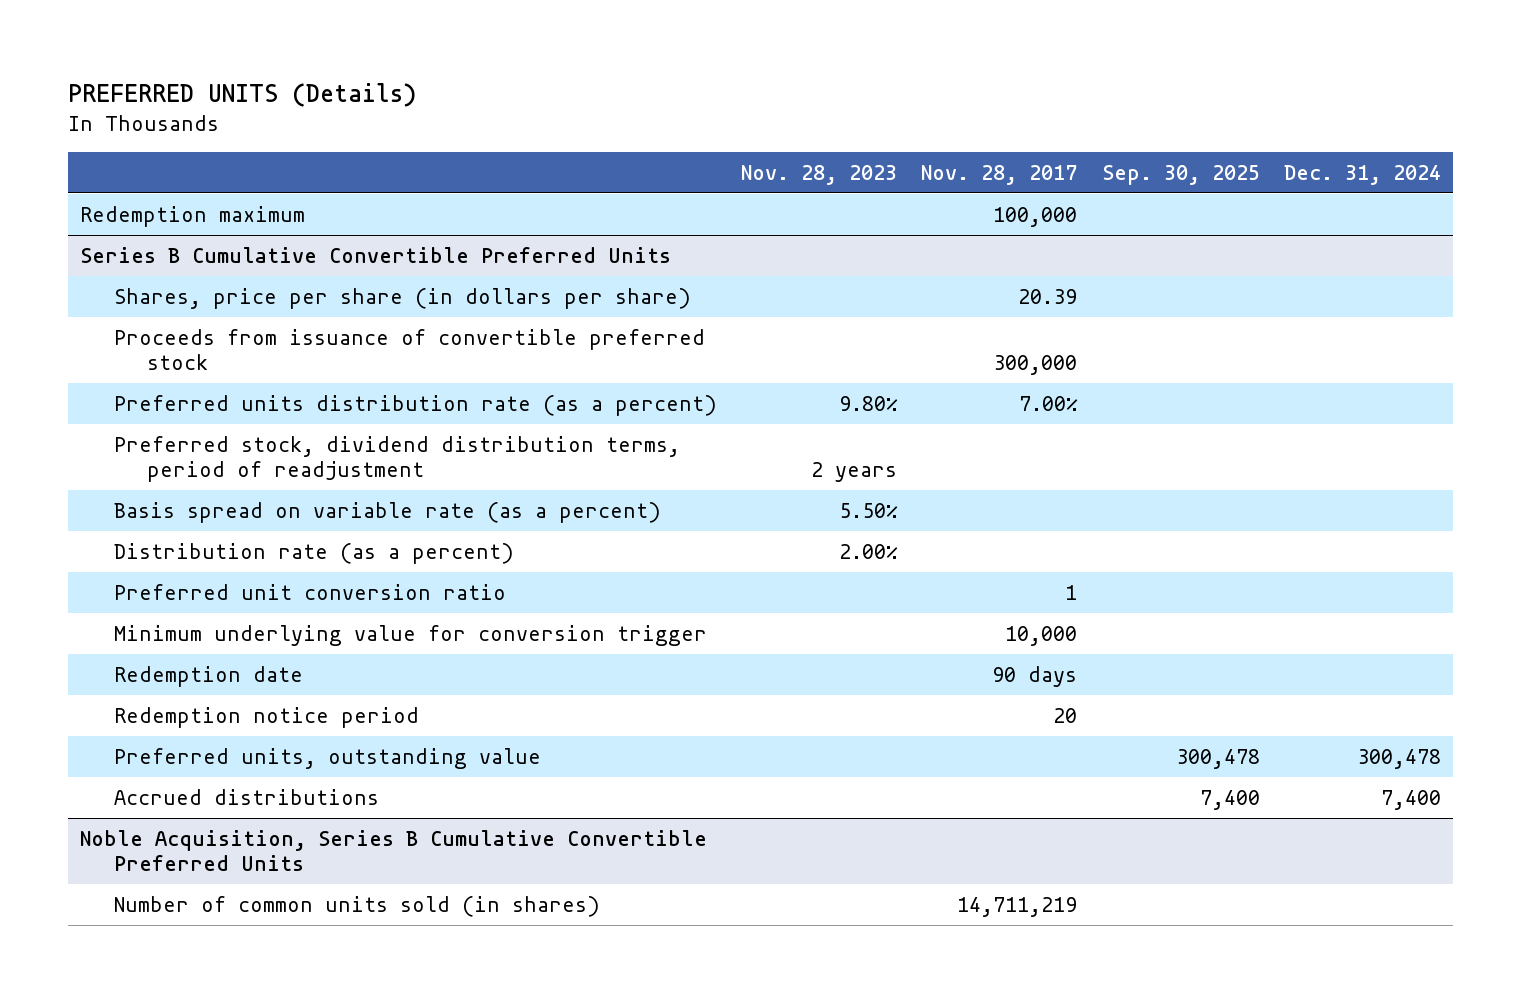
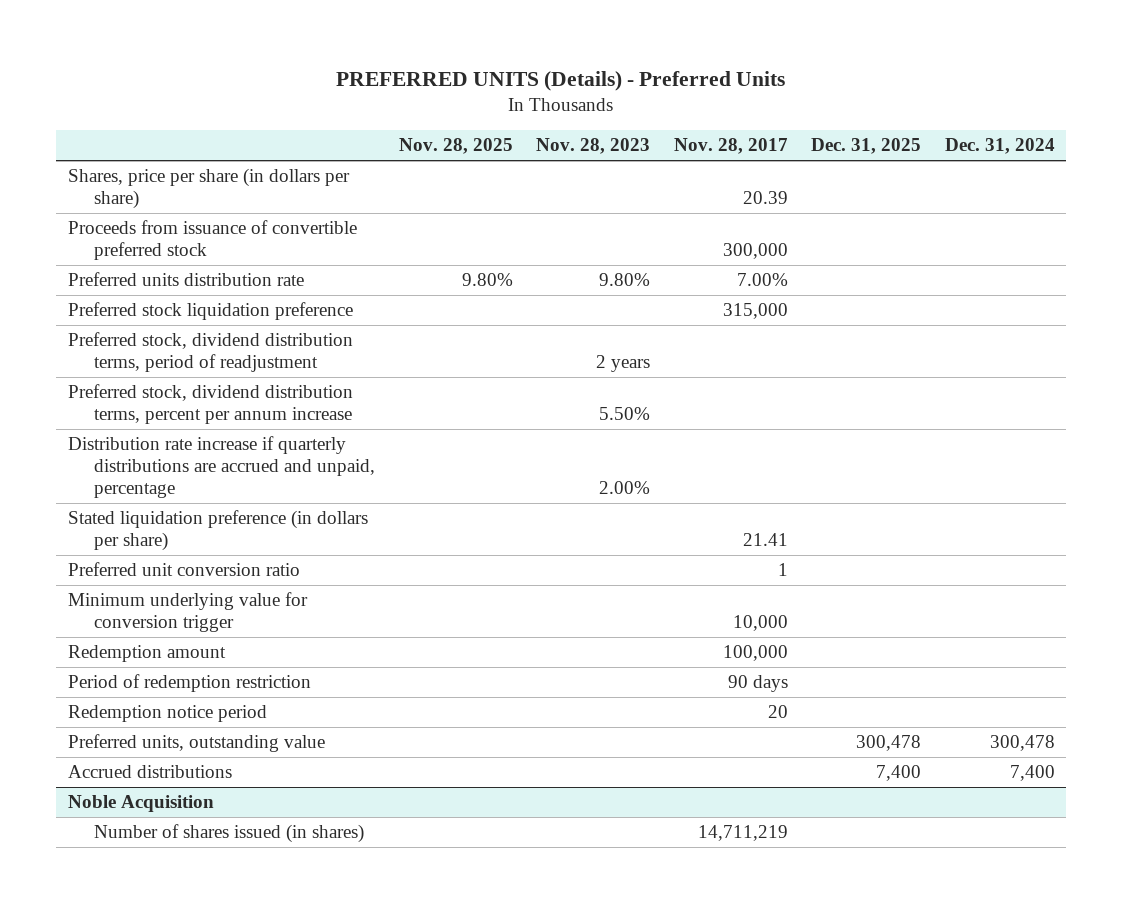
- PREFERRED UNITS (Details)
+ PREFERRED UNITS (Details) - Preferred Units
- | Nov. 28, 2023 | Nov. 28, 2017 | Sep. 30, 2025 | Dec. 31, 2024
+ | Nov. 28, 2025 | Nov. 28, 2023 | Nov. 28, 2017 | Dec. 31, 2025 | Dec. 31, 2024
- Redemption maximum | | 100,000 | |
- Series B Cumulative Convertible Preferred Units
- Preferred units distribution rate (as a percent) | 9.80% | 7.00% | |
+ Preferred units distribution rate | 9.80% | 9.80% | 7.00% | |
+ Preferred stock liquidation preference | | | 315,000 | |
- Basis spread on variable rate (as a percent) | 5.50% | | |
- Distribution rate (as a percent) | 2.00% | | |
+ Preferred stock, dividend distribution terms, percent per annum increase | | 5.50% | | |
+ Distribution rate increase if quarterly distributions are accrued and unpaid, percentage | | 2.00% | | |
+ Stated liquidation preference (in dollars per share) | | | 21.41 | |
- Redemption date | | 90 days | |
+ Redemption amount | | | 100,000 | |
+ Period of redemption restriction | | | 90 days | |
- Noble Acquisition, Series B Cumulative Convertible Preferred Units
- Number of common units sold (in shares) | | 14,711,219 | |
+ Noble Acquisition
+ Number of shares issued (in shares) | | | 14,711,219 | |

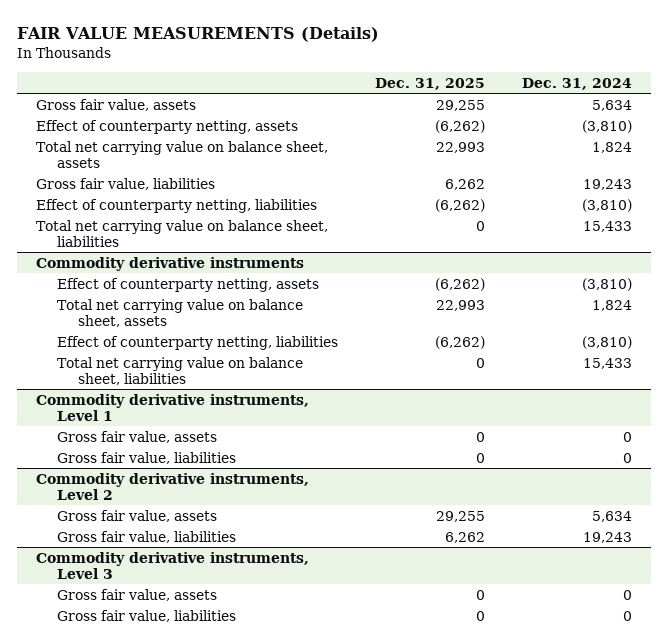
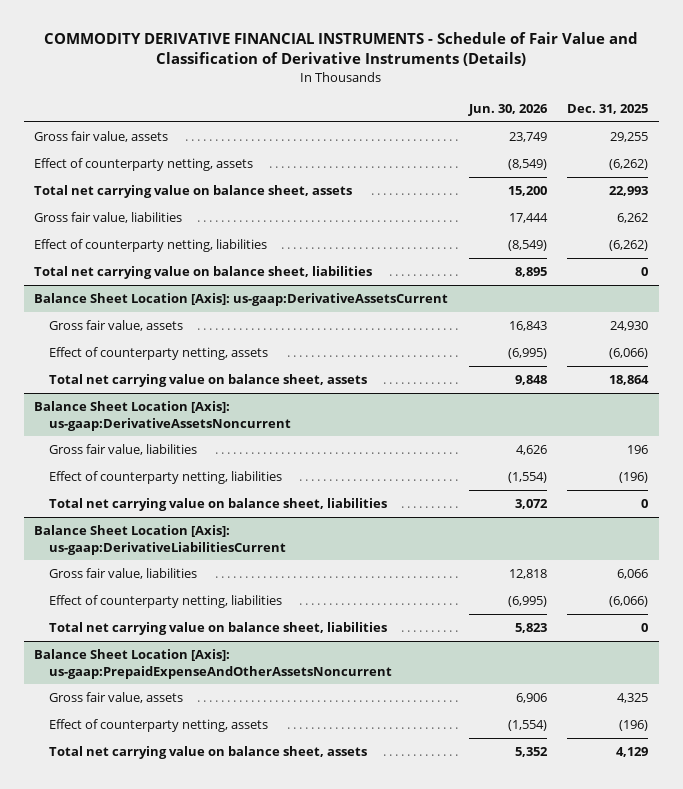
- FAIR VALUE MEASUREMENTS (Details)
+ COMMODITY DERIVATIVE FINANCIAL INSTRUMENTS - Schedule of Fair Value and Classification of Derivative Instruments (Details)
- | Dec. 31, 2025 | Dec. 31, 2024
+ | Jun. 30, 2026 | Dec. 31, 2025
- Commodity derivative instruments
- Effect of counterparty netting, assets | (6,262) | (3,810)
- Total net carrying value on balance sheet, assets | 22,993 | 1,824
- Effect of counterparty netting, liabilities | (6,262) | (3,810)
+ Balance Sheet Location [Axis]: us-gaap:DerivativeAssetsCurrent
+ Gross fair value, assets | 16,843 | 24,930
+ Effect of counterparty netting, assets | (6,995) | (6,066)
+ Total net carrying value on balance sheet, assets | 9,848 | 18,864
+ Balance Sheet Location [Axis]: us-gaap:DerivativeAssetsNoncurrent
+ Gross fair value, liabilities | 4,626 | 196
+ Effect of counterparty netting, liabilities | (1,554) | (196)
- Commodity derivative instruments, Level 1
- Gross fair value, assets | 0 | 0
- Gross fair value, liabilities | 0 | 0
- Commodity derivative instruments, Level 2
- Gross fair value, assets | 29,255 | 5,634
- Gross fair value, liabilities | 6,262 | 19,243
- Commodity derivative instruments, Level 3
- Gross fair value, assets | 0 | 0
- Gross fair value, liabilities | 0 | 0
+ Balance Sheet Location [Axis]: us-gaap:DerivativeLiabilitiesCurrent
+ Gross fair value, liabilities | 12,818 | 6,066
+ Effect of counterparty netting, liabilities | (6,995) | (6,066)
+ Total net carrying value on balance sheet, liabilities | 5,823 | 0
+ Balance Sheet Location [Axis]: us-gaap:PrepaidExpenseAndOtherAssetsNoncurrent
+ Gross fair value, assets | 6,906 | 4,325
+ Effect of counterparty netting, assets | (1,554) | (196)
+ Total net carrying value on balance sheet, assets | 5,352 | 4,129

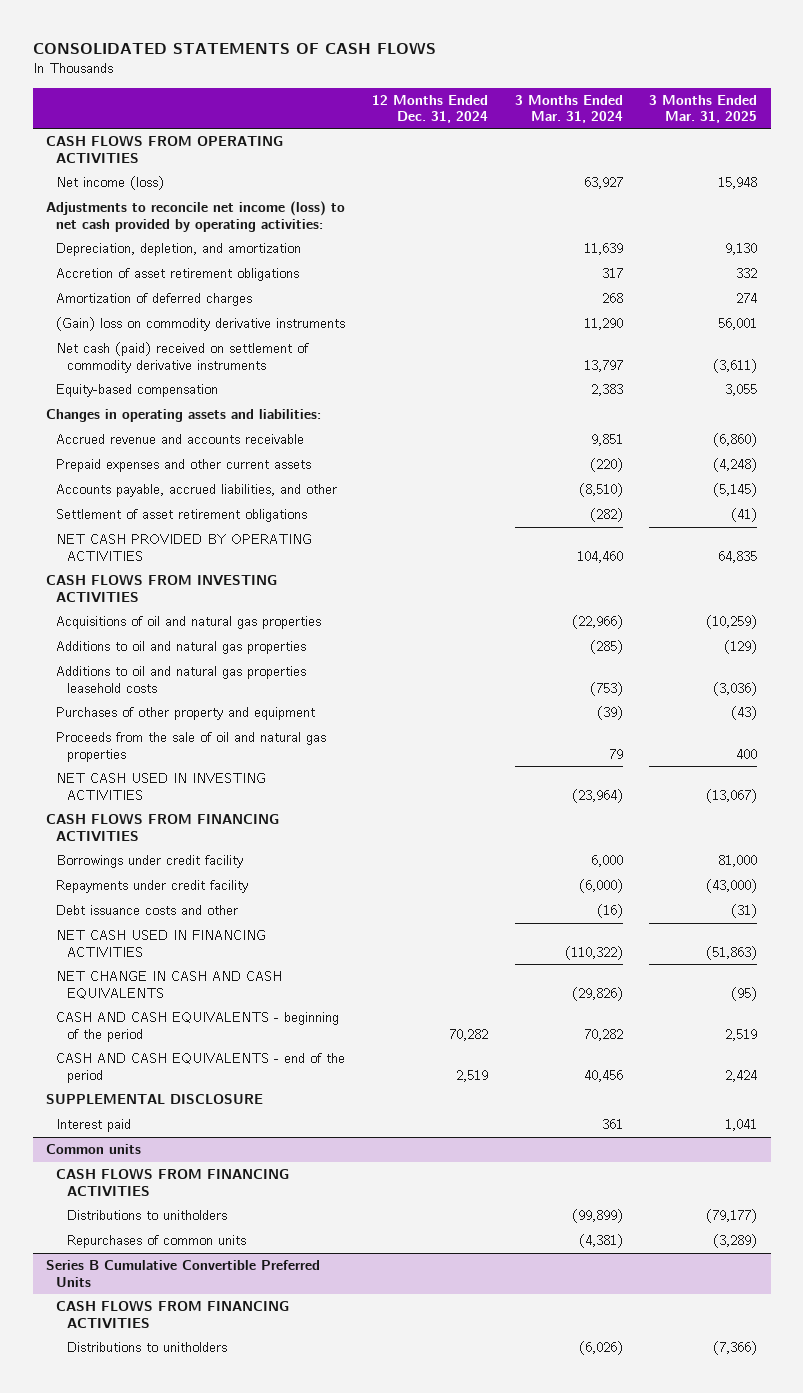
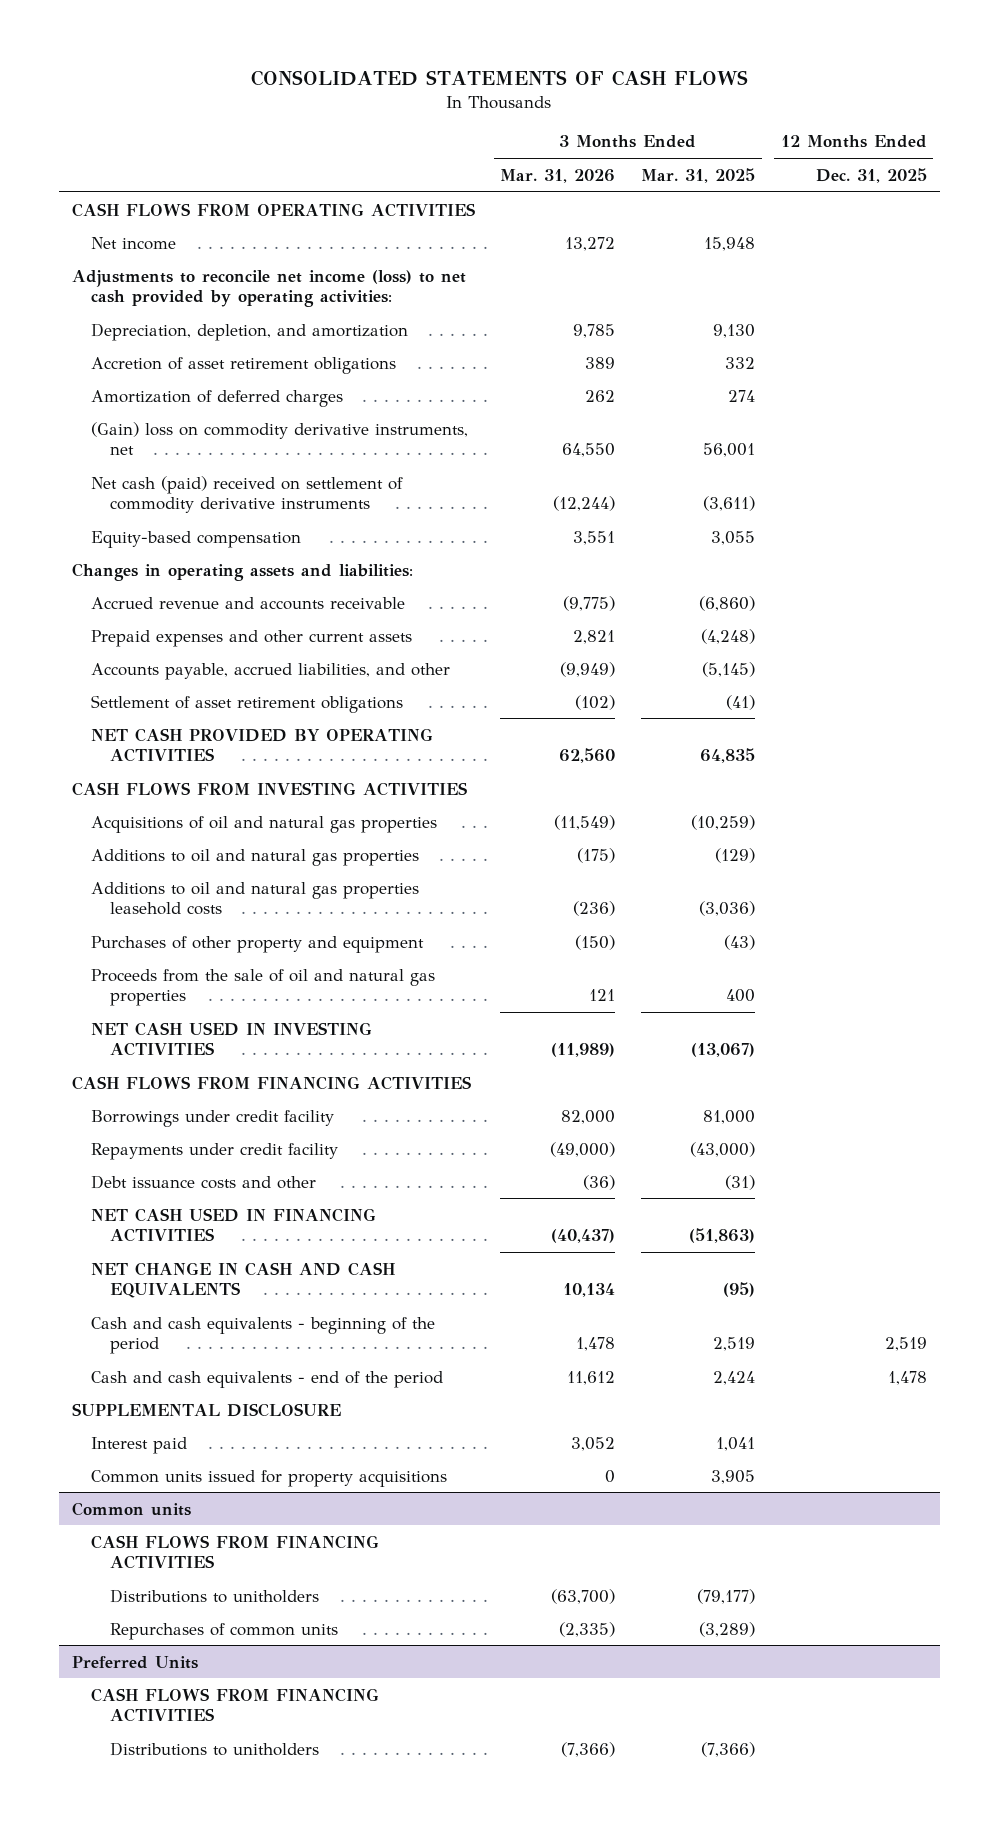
- | 12 Months Ended Dec. 31, 2024 | 3 Months Ended Mar. 31, 2024 | 3 Months Ended Mar. 31, 2025
+ | 3 Months Ended Mar. 31, 2026 | 3 Months Ended Mar. 31, 2025 | 12 Months Ended Dec. 31, 2025
- Net income (loss) | | 63,927 | 15,948
+ Net income | 13,272 | 15,948 |
- (Gain) loss on commodity derivative instruments | | 11,290 | 56,001
+ (Gain) loss on commodity derivative instruments, net | 64,550 | 56,001 |
- CASH AND CASH EQUIVALENTS - beginning of the period | 70,282 | 70,282 | 2,519
- CASH AND CASH EQUIVALENTS - end of the period | 2,519 | 40,456 | 2,424
+ Cash and cash equivalents - beginning of the period | 1,478 | 2,519 | 2,519
+ Cash and cash equivalents - end of the period | 11,612 | 2,424 | 1,478
+ Common units issued for property acquisitions | 0 | 3,905 |
- Series B Cumulative Convertible Preferred Units
+ Preferred Units

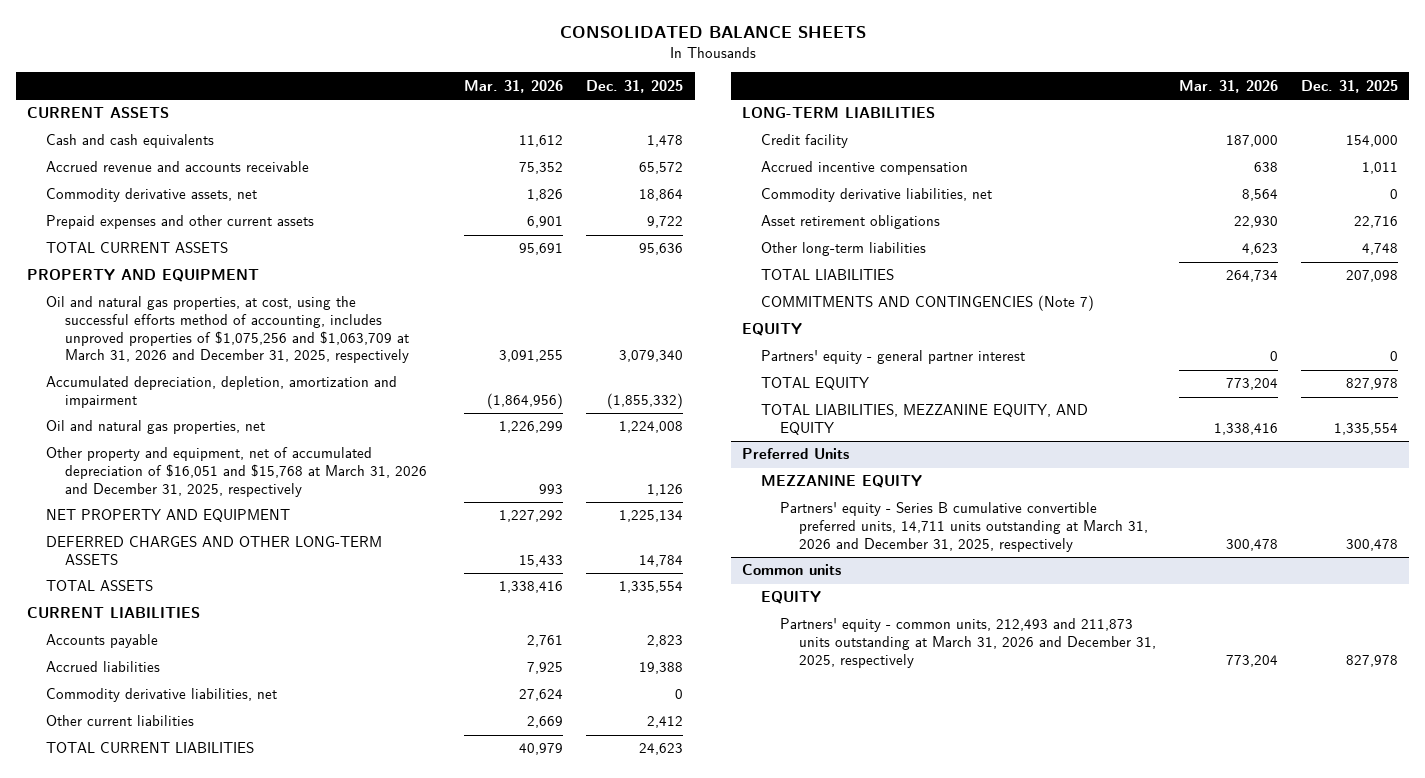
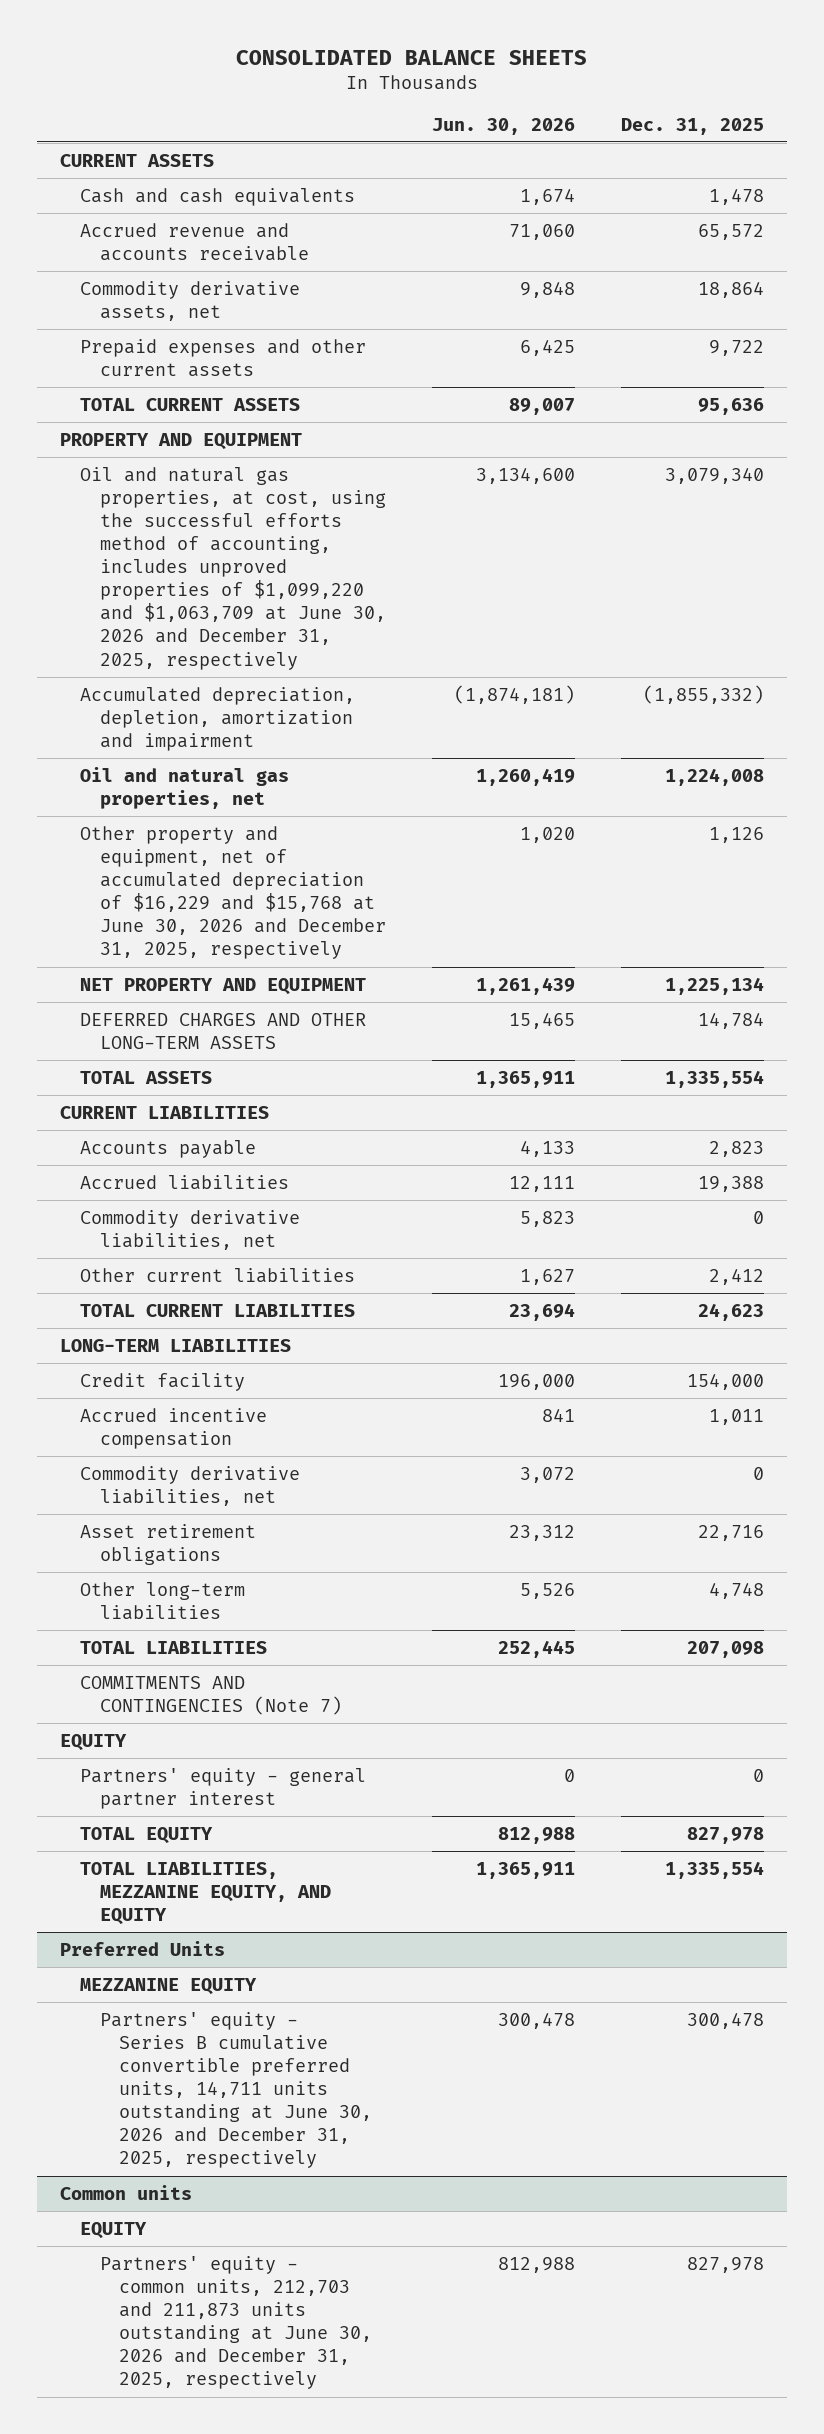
- | Mar. 31, 2026 | Dec. 31, 2025
+ | Jun. 30, 2026 | Dec. 31, 2025
- Oil and natural gas properties, at cost, using the successful efforts method of accounting, includes unproved properties of $1,075,256 and $1,063,709 at March 31, 2026 and December 31, 2025, respectively | 3,091,255 | 3,079,340
+ Oil and natural gas properties, at cost, using the successful efforts method of accounting, includes unproved properties of $1,099,220 and $1,063,709 at June 30, 2026 and December 31, 2025, respectively | 3,134,600 | 3,079,340
- Other property and equipment, net of accumulated depreciation of $16,051 and $15,768 at March 31, 2026 and December 31, 2025, respectively | 993 | 1,126
+ Other property and equipment, net of accumulated depreciation of $16,229 and $15,768 at June 30, 2026 and December 31, 2025, respectively | 1,020 | 1,126
@ Preferred Units
- Partners' equity - Series B cumulative convertible preferred units, 14,711 units outstanding at March 31, 2026 and December 31, 2025, respectively | 300,478 | 300,478
+ Partners' equity - Series B cumulative convertible preferred units, 14,711 units outstanding at June 30, 2026 and December 31, 2025, respectively | 300,478 | 300,478
@ Common units
- Partners' equity - common units, 212,493 and 211,873 units outstanding at March 31, 2026 and December 31, 2025, respectively | 773,204 | 827,978
+ Partners' equity - common units, 212,703 and 211,873 units outstanding at June 30, 2026 and December 31, 2025, respectively | 812,988 | 827,978

